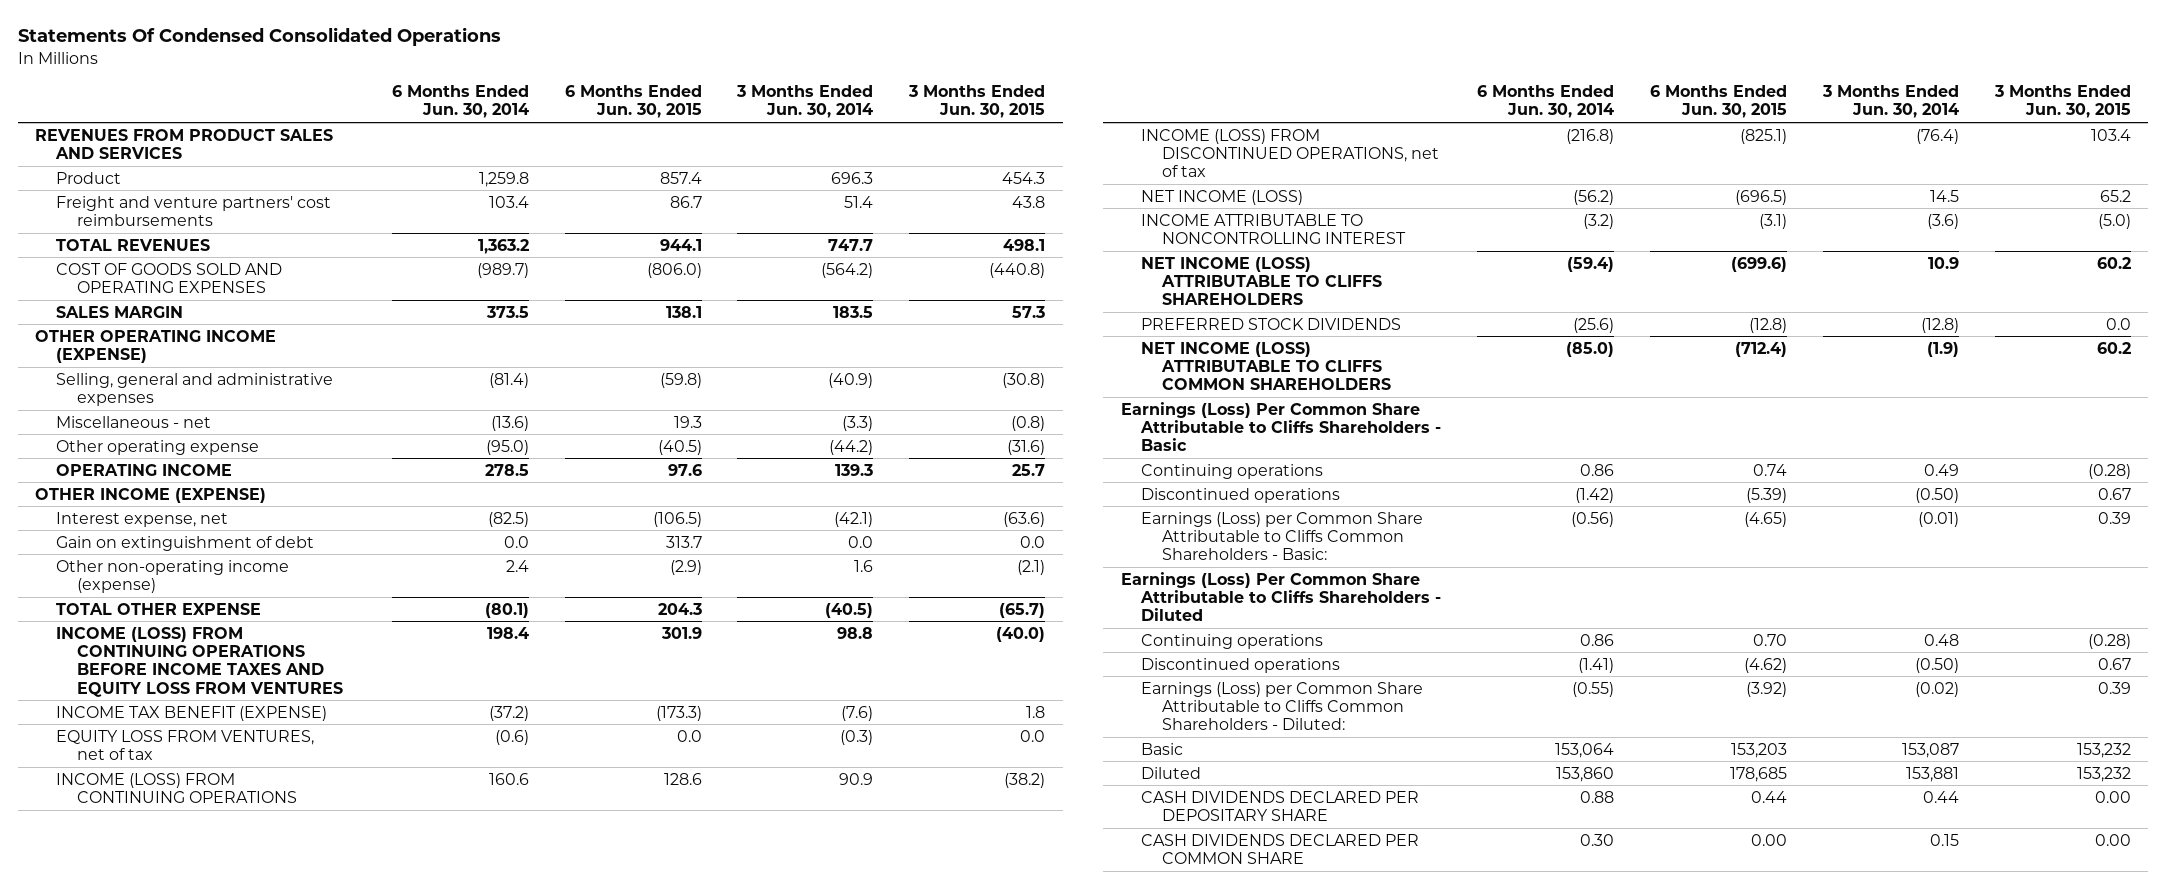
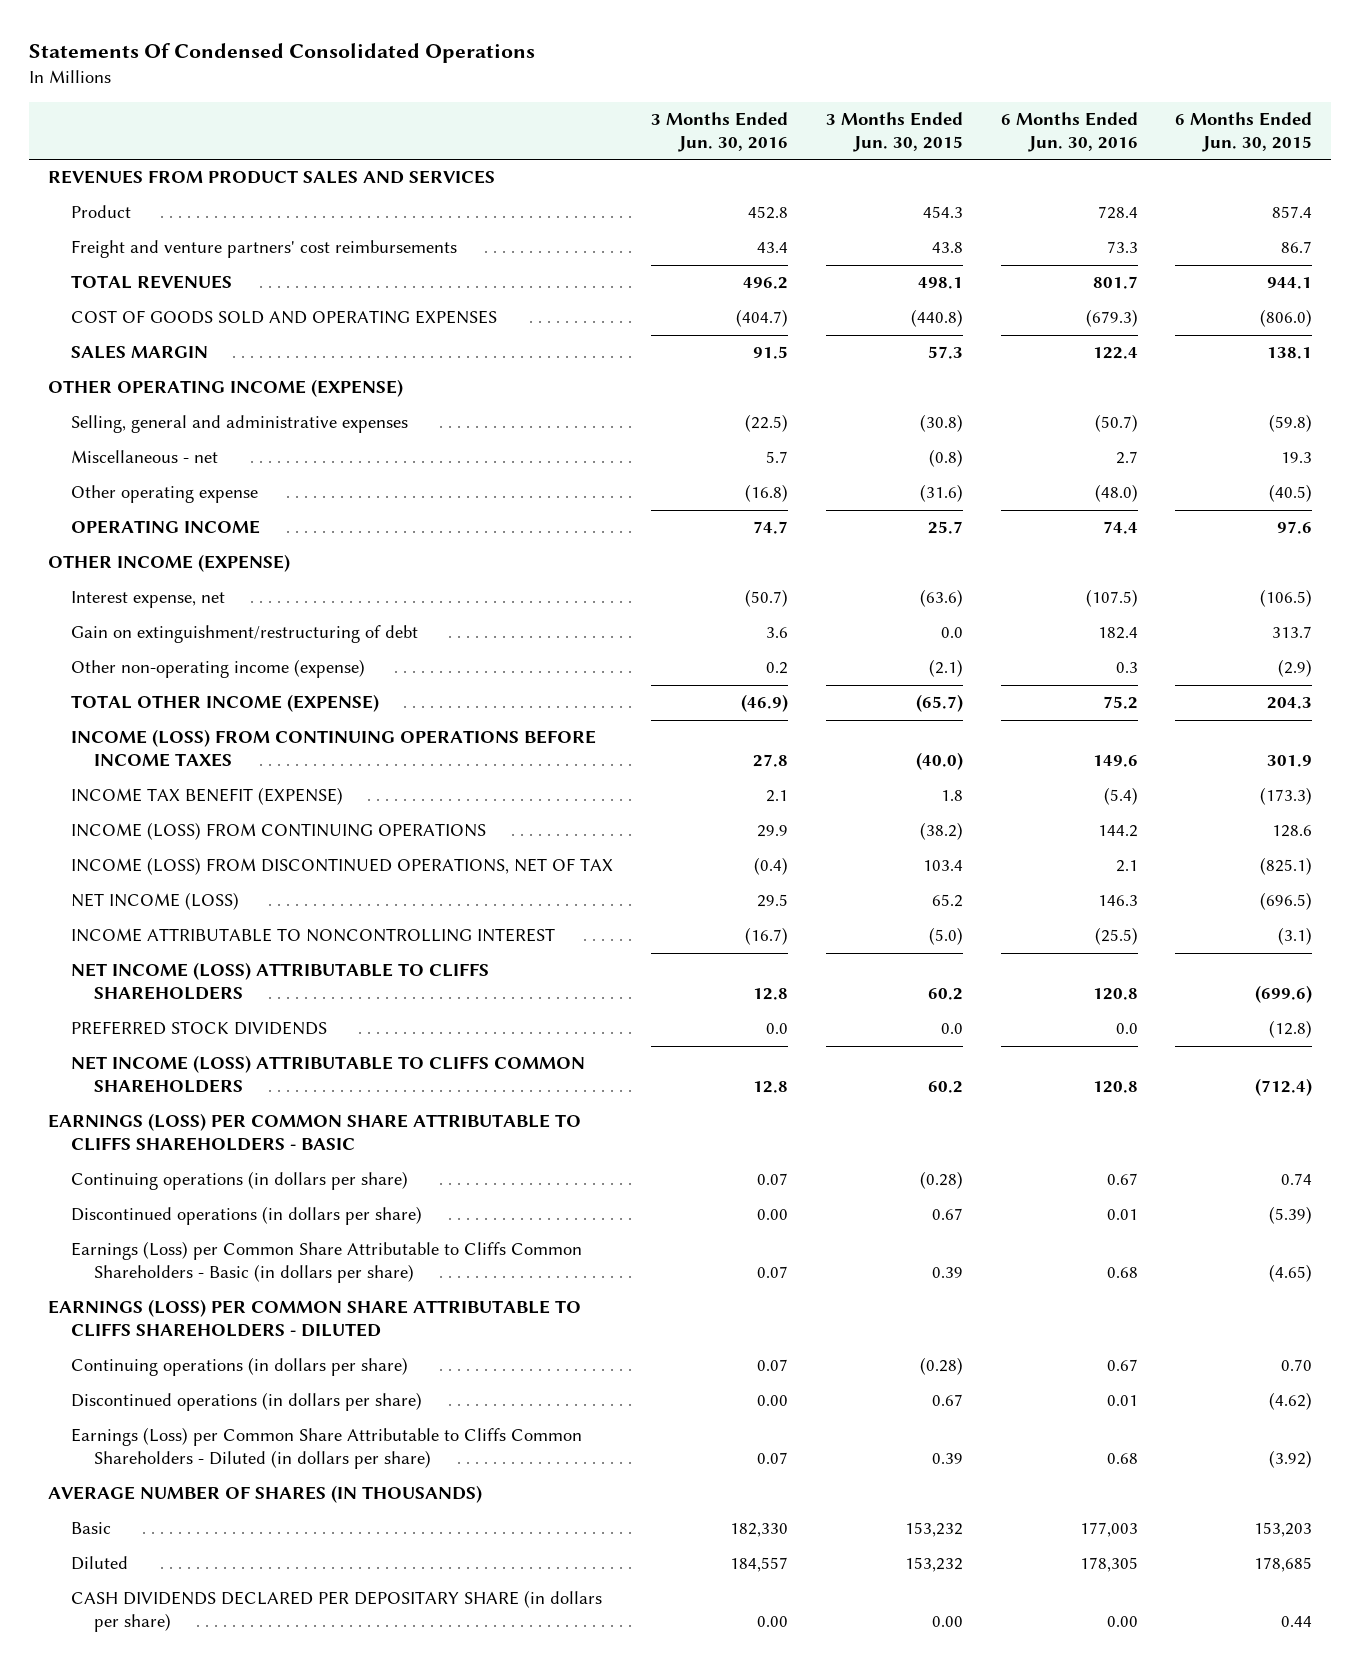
- | 6 Months Ended Jun. 30, 2014 | 6 Months Ended Jun. 30, 2015 | 3 Months Ended Jun. 30, 2014 | 3 Months Ended Jun. 30, 2015
+ | 3 Months Ended Jun. 30, 2016 | 3 Months Ended Jun. 30, 2015 | 6 Months Ended Jun. 30, 2016 | 6 Months Ended Jun. 30, 2015
- Gain on extinguishment of debt | 0.0 | 313.7 | 0.0 | 0.0
+ Gain on extinguishment/restructuring of debt | 3.6 | 0.0 | 182.4 | 313.7
- TOTAL OTHER EXPENSE | (80.1) | 204.3 | (40.5) | (65.7)
- INCOME (LOSS) FROM CONTINUING OPERATIONS BEFORE INCOME TAXES AND EQUITY LOSS FROM VENTURES | 198.4 | 301.9 | 98.8 | (40.0)
+ TOTAL OTHER INCOME (EXPENSE) | (46.9) | (65.7) | 75.2 | 204.3
+ INCOME (LOSS) FROM CONTINUING OPERATIONS BEFORE INCOME TAXES | 27.8 | (40.0) | 149.6 | 301.9
- EQUITY LOSS FROM VENTURES, net of tax | (0.6) | 0.0 | (0.3) | 0.0
- INCOME (LOSS) FROM DISCONTINUED OPERATIONS, net of tax | (216.8) | (825.1) | (76.4) | 103.4
+ INCOME (LOSS) FROM DISCONTINUED OPERATIONS, NET OF TAX | (0.4) | 103.4 | 2.1 | (825.1)
- Earnings (Loss) Per Common Share Attributable to Cliffs Shareholders - Basic
- Continuing operations | 0.86 | 0.74 | 0.49 | (0.28)
- Discontinued operations | (1.42) | (5.39) | (0.50) | 0.67
- Earnings (Loss) per Common Share Attributable to Cliffs Common Shareholders - Basic: | (0.56) | (4.65) | (0.01) | 0.39
- Earnings (Loss) Per Common Share Attributable to Cliffs Shareholders - Diluted
- Continuing operations | 0.86 | 0.70 | 0.48 | (0.28)
- Discontinued operations | (1.41) | (4.62) | (0.50) | 0.67
- Earnings (Loss) per Common Share Attributable to Cliffs Common Shareholders - Diluted: | (0.55) | (3.92) | (0.02) | 0.39
+ EARNINGS (LOSS) PER COMMON SHARE ATTRIBUTABLE TO CLIFFS SHAREHOLDERS - BASIC
+ Continuing operations (in dollars per share) | 0.07 | (0.28) | 0.67 | 0.74
+ Discontinued operations (in dollars per share) | 0.00 | 0.67 | 0.01 | (5.39)
+ Earnings (Loss) per Common Share Attributable to Cliffs Common Shareholders - Basic (in dollars per share) | 0.07 | 0.39 | 0.68 | (4.65)
+ EARNINGS (LOSS) PER COMMON SHARE ATTRIBUTABLE TO CLIFFS SHAREHOLDERS - DILUTED
+ Continuing operations (in dollars per share) | 0.07 | (0.28) | 0.67 | 0.70
+ Discontinued operations (in dollars per share) | 0.00 | 0.67 | 0.01 | (4.62)
+ Earnings (Loss) per Common Share Attributable to Cliffs Common Shareholders - Diluted (in dollars per share) | 0.07 | 0.39 | 0.68 | (3.92)
+ AVERAGE NUMBER OF SHARES (IN THOUSANDS)
- CASH DIVIDENDS DECLARED PER DEPOSITARY SHARE | 0.88 | 0.44 | 0.44 | 0.00
- CASH DIVIDENDS DECLARED PER COMMON SHARE | 0.30 | 0.00 | 0.15 | 0.00
+ CASH DIVIDENDS DECLARED PER DEPOSITARY SHARE (in dollars per share) | 0.00 | 0.00 | 0.00 | 0.44

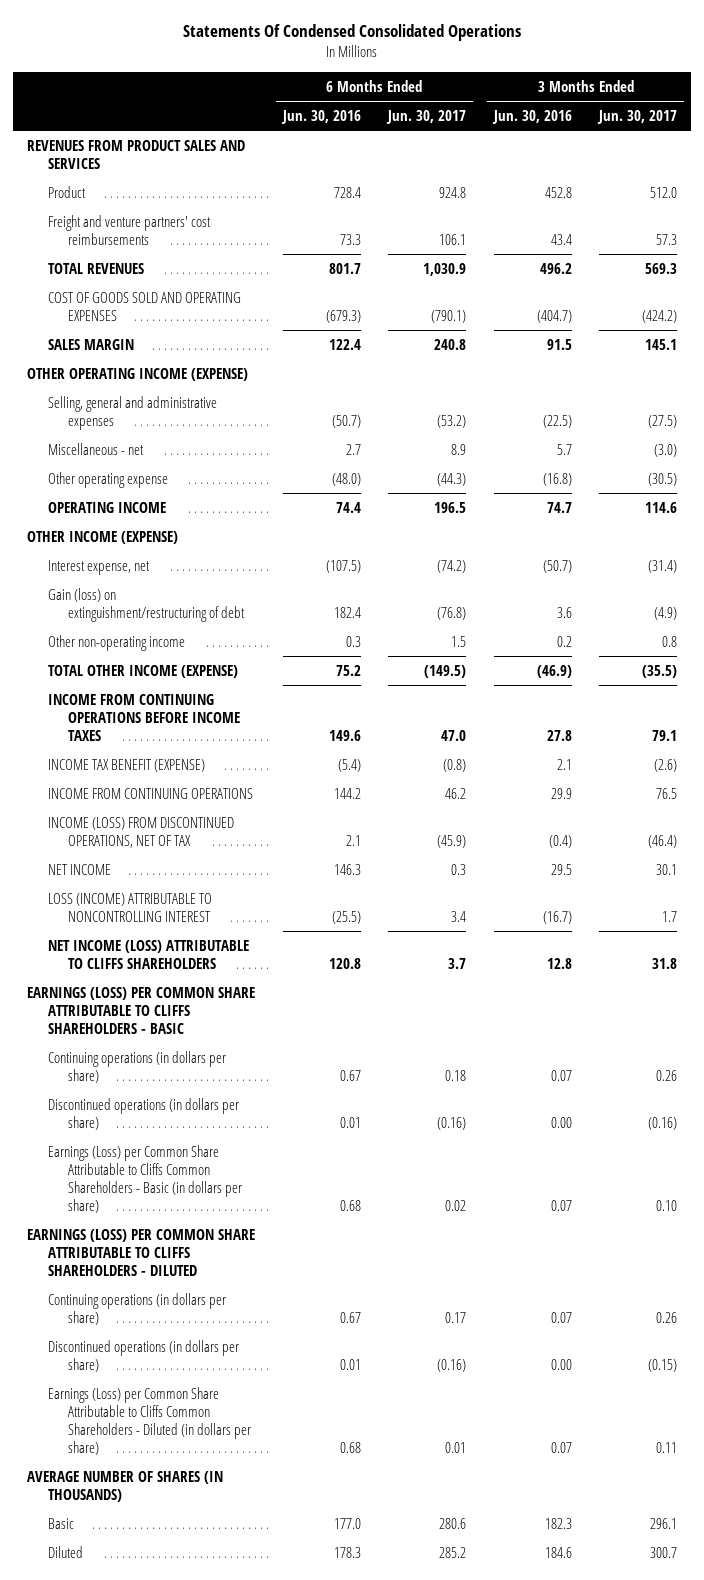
- | 3 Months Ended Jun. 30, 2016 | 3 Months Ended Jun. 30, 2015 | 6 Months Ended Jun. 30, 2016 | 6 Months Ended Jun. 30, 2015
+ | 6 Months Ended Jun. 30, 2016 | 6 Months Ended Jun. 30, 2017 | 3 Months Ended Jun. 30, 2016 | 3 Months Ended Jun. 30, 2017
- Gain on extinguishment/restructuring of debt | 3.6 | 0.0 | 182.4 | 313.7
- Other non-operating income (expense) | 0.2 | (2.1) | 0.3 | (2.9)
+ Gain (loss) on extinguishment/restructuring of debt | 182.4 | (76.8) | 3.6 | (4.9)
+ Other non-operating income | 0.3 | 1.5 | 0.2 | 0.8
- INCOME (LOSS) FROM CONTINUING OPERATIONS BEFORE INCOME TAXES | 27.8 | (40.0) | 149.6 | 301.9
+ INCOME FROM CONTINUING OPERATIONS BEFORE INCOME TAXES | 149.6 | 47.0 | 27.8 | 79.1
- INCOME (LOSS) FROM CONTINUING OPERATIONS | 29.9 | (38.2) | 144.2 | 128.6
+ INCOME FROM CONTINUING OPERATIONS | 144.2 | 46.2 | 29.9 | 76.5
- NET INCOME (LOSS) | 29.5 | 65.2 | 146.3 | (696.5)
- INCOME ATTRIBUTABLE TO NONCONTROLLING INTEREST | (16.7) | (5.0) | (25.5) | (3.1)
+ NET INCOME | 146.3 | 0.3 | 29.5 | 30.1
+ LOSS (INCOME) ATTRIBUTABLE TO NONCONTROLLING INTEREST | (25.5) | 3.4 | (16.7) | 1.7
- PREFERRED STOCK DIVIDENDS | 0.0 | 0.0 | 0.0 | (12.8)
- NET INCOME (LOSS) ATTRIBUTABLE TO CLIFFS COMMON SHAREHOLDERS | 12.8 | 60.2 | 120.8 | (712.4)
- Basic | 182,330 | 153,232 | 177,003 | 153,203
- Diluted | 184,557 | 153,232 | 178,305 | 178,685
- CASH DIVIDENDS DECLARED PER DEPOSITARY SHARE (in dollars per share) | 0.00 | 0.00 | 0.00 | 0.44
+ Basic | 177.0 | 280.6 | 182.3 | 296.1
+ Diluted | 178.3 | 285.2 | 184.6 | 300.7

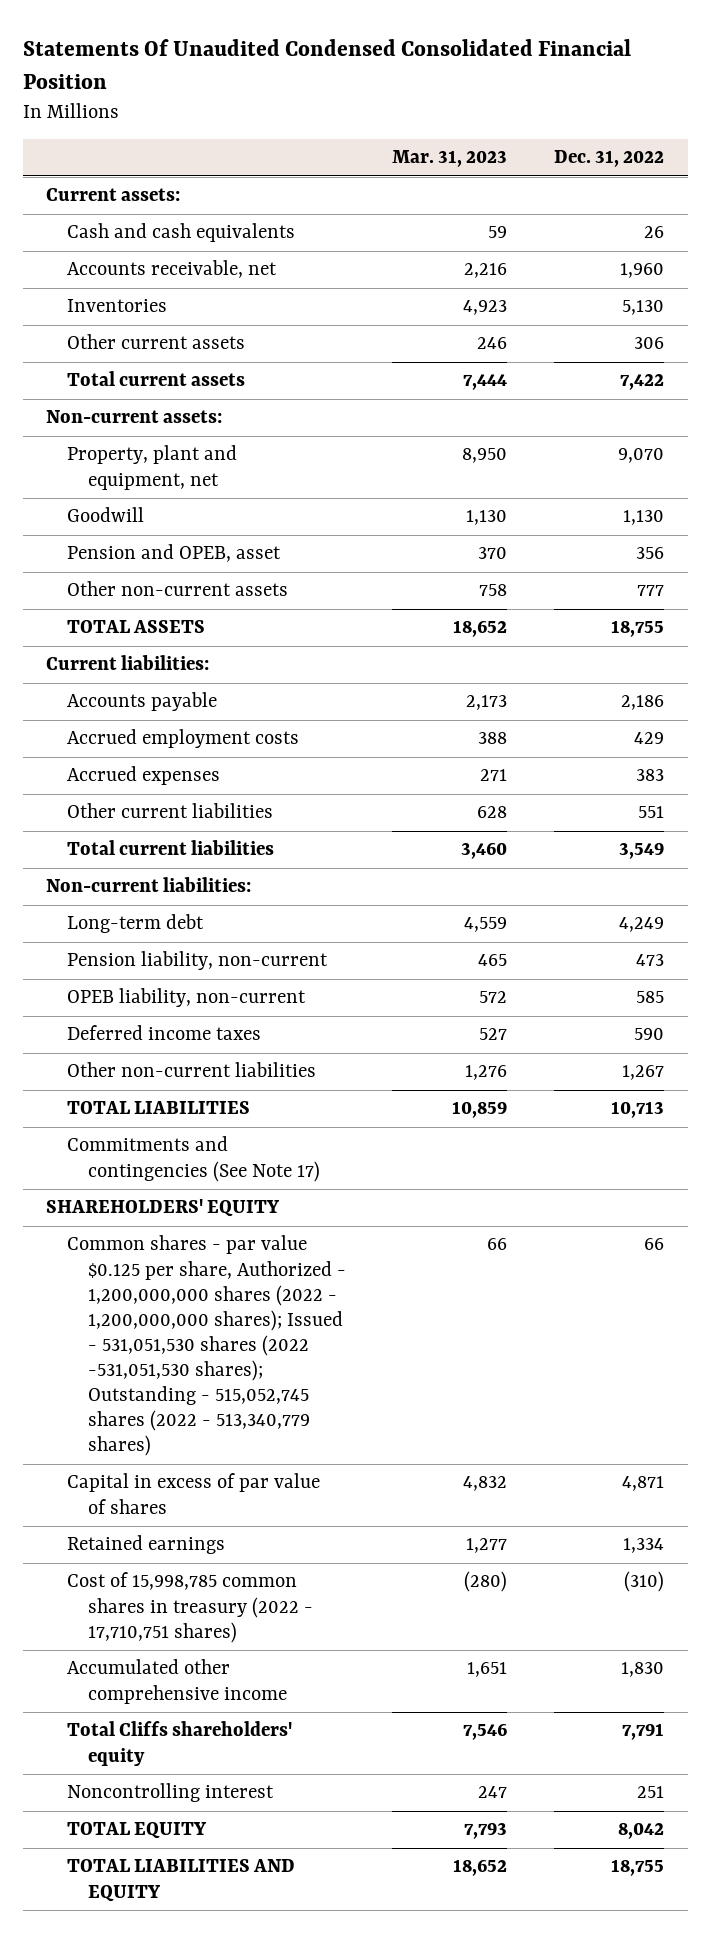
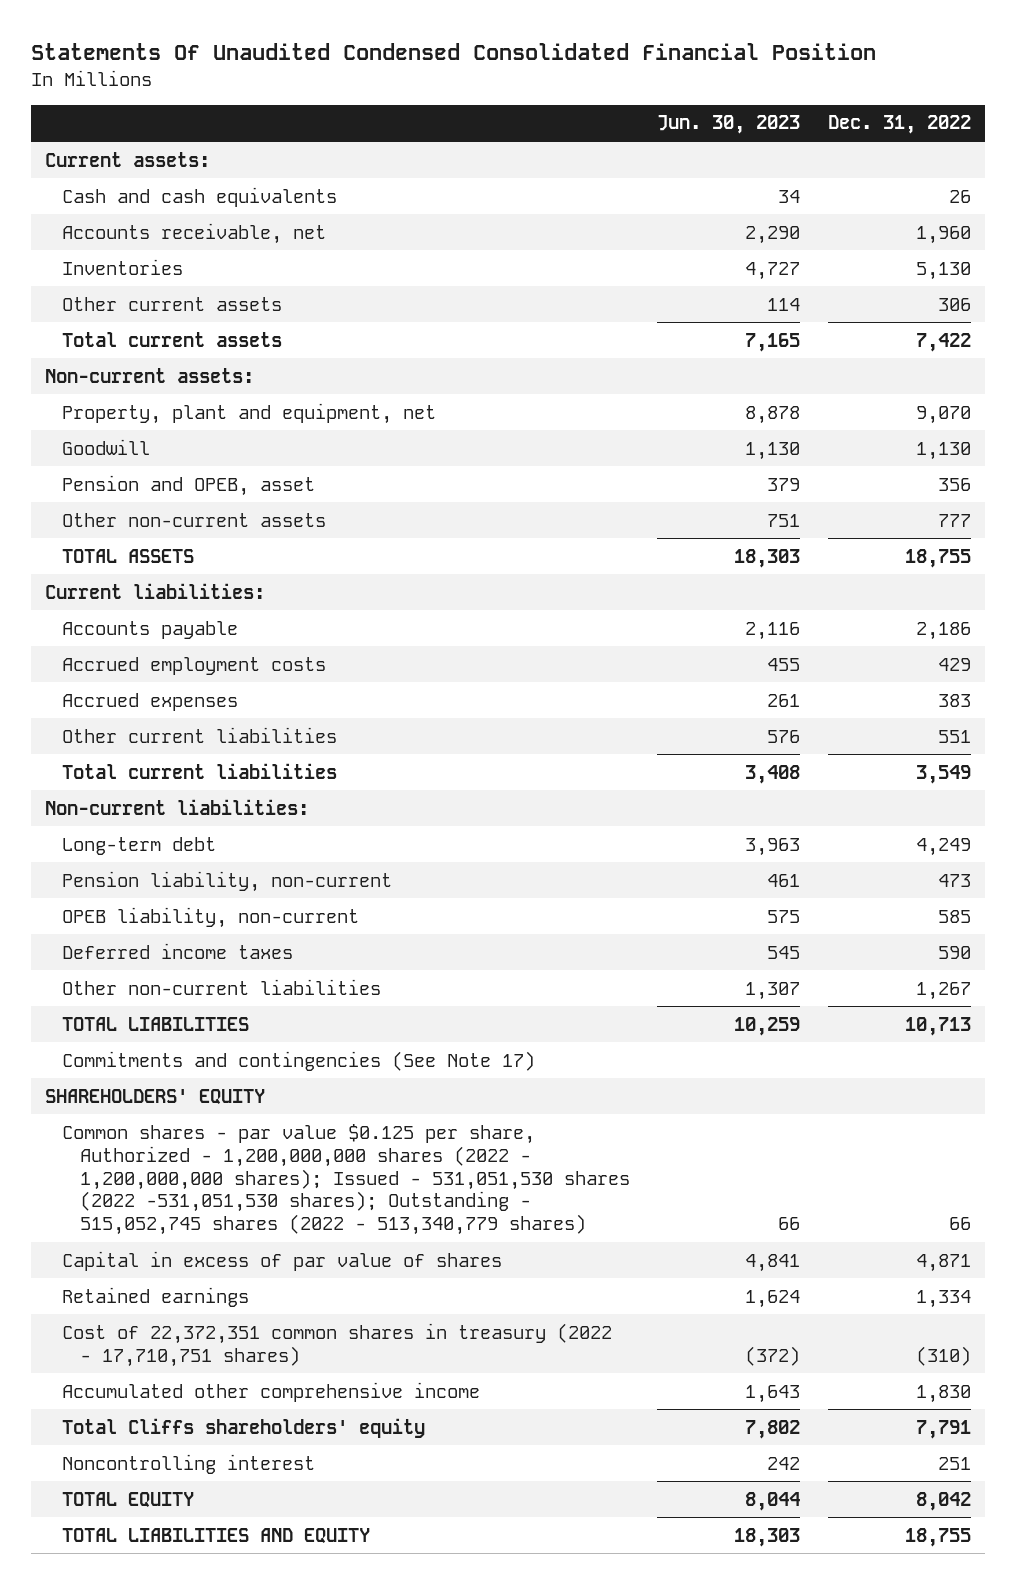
- | Mar. 31, 2023 | Dec. 31, 2022
+ | Jun. 30, 2023 | Dec. 31, 2022
- Cost of 15,998,785 common shares in treasury (2022 - 17,710,751 shares) | (280) | (310)
+ Cost of 22,372,351 common shares in treasury (2022 - 17,710,751 shares) | (372) | (310)

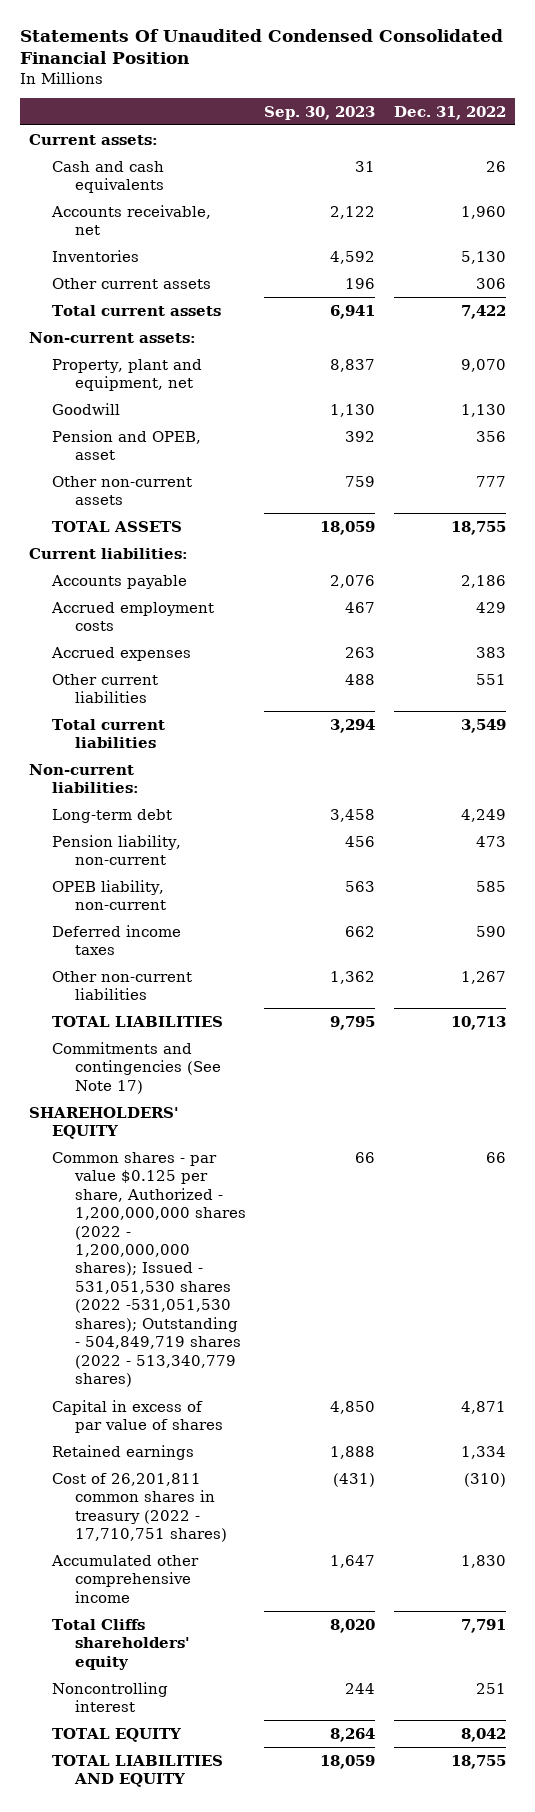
- | Jun. 30, 2023 | Dec. 31, 2022
+ | Sep. 30, 2023 | Dec. 31, 2022
- Common shares - par value $0.125 per share, Authorized - 1,200,000,000 shares (2022 - 1,200,000,000 shares); Issued - 531,051,530 shares (2022 -531,051,530 shares); Outstanding - 515,052,745 shares (2022 - 513,340,779 shares) | 66 | 66
+ Common shares - par value $0.125 per share, Authorized - 1,200,000,000 shares (2022 - 1,200,000,000 shares); Issued - 531,051,530 shares (2022 -531,051,530 shares); Outstanding - 504,849,719 shares (2022 - 513,340,779 shares) | 66 | 66
- Cost of 22,372,351 common shares in treasury (2022 - 17,710,751 shares) | (372) | (310)
+ Cost of 26,201,811 common shares in treasury (2022 - 17,710,751 shares) | (431) | (310)

